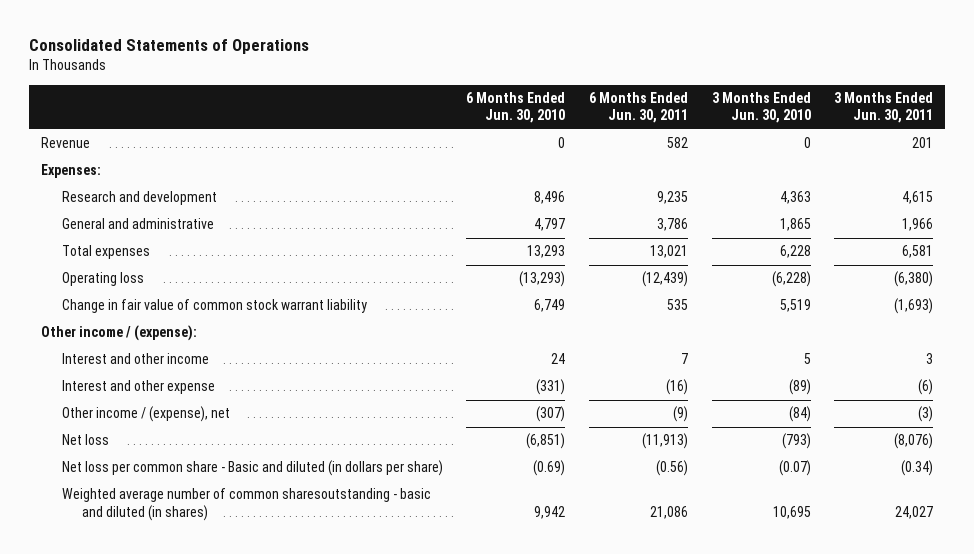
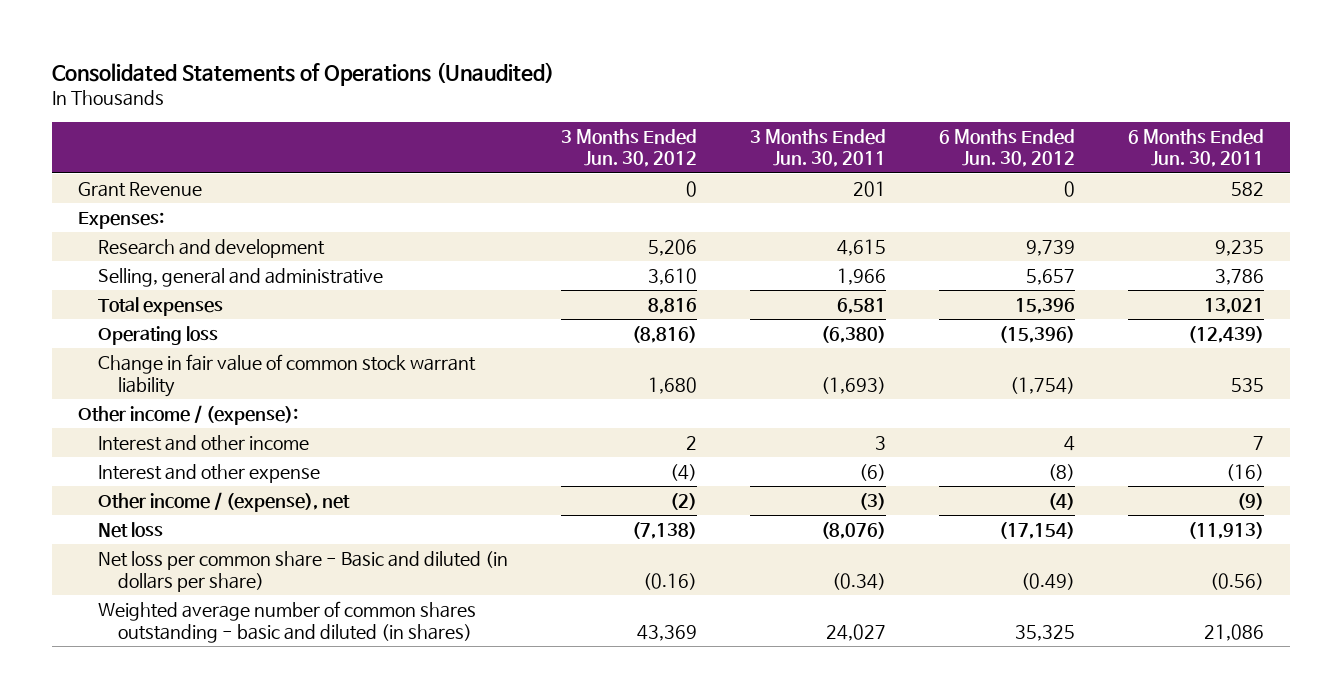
- Consolidated Statements of Operations
+ Consolidated Statements of Operations (Unaudited)
- | 6 Months Ended Jun. 30, 2010 | 6 Months Ended Jun. 30, 2011 | 3 Months Ended Jun. 30, 2010 | 3 Months Ended Jun. 30, 2011
+ | 3 Months Ended Jun. 30, 2012 | 3 Months Ended Jun. 30, 2011 | 6 Months Ended Jun. 30, 2012 | 6 Months Ended Jun. 30, 2011
- Revenue | 0 | 582 | 0 | 201
+ Grant Revenue | 0 | 201 | 0 | 582
- General and administrative | 4,797 | 3,786 | 1,865 | 1,966
+ Selling, general and administrative | 3,610 | 1,966 | 5,657 | 3,786
- Weighted average number of common sharesoutstanding - basic and diluted (in shares) | 9,942 | 21,086 | 10,695 | 24,027
+ Weighted average number of common shares outstanding - basic and diluted (in shares) | 43,369 | 24,027 | 35,325 | 21,086

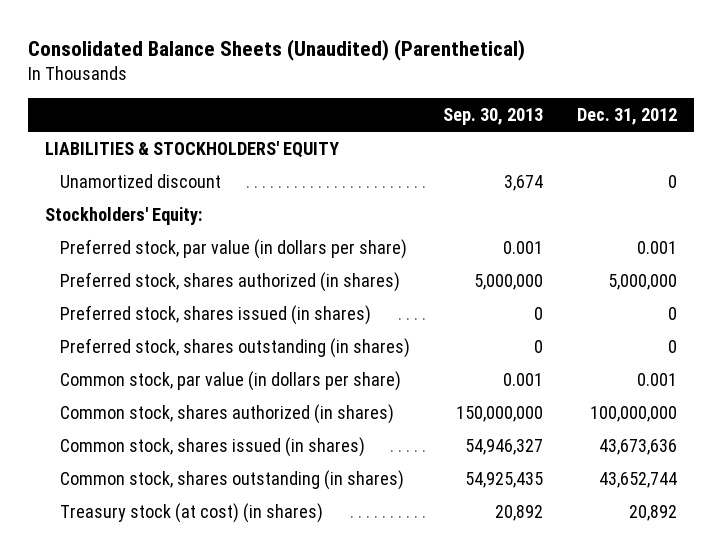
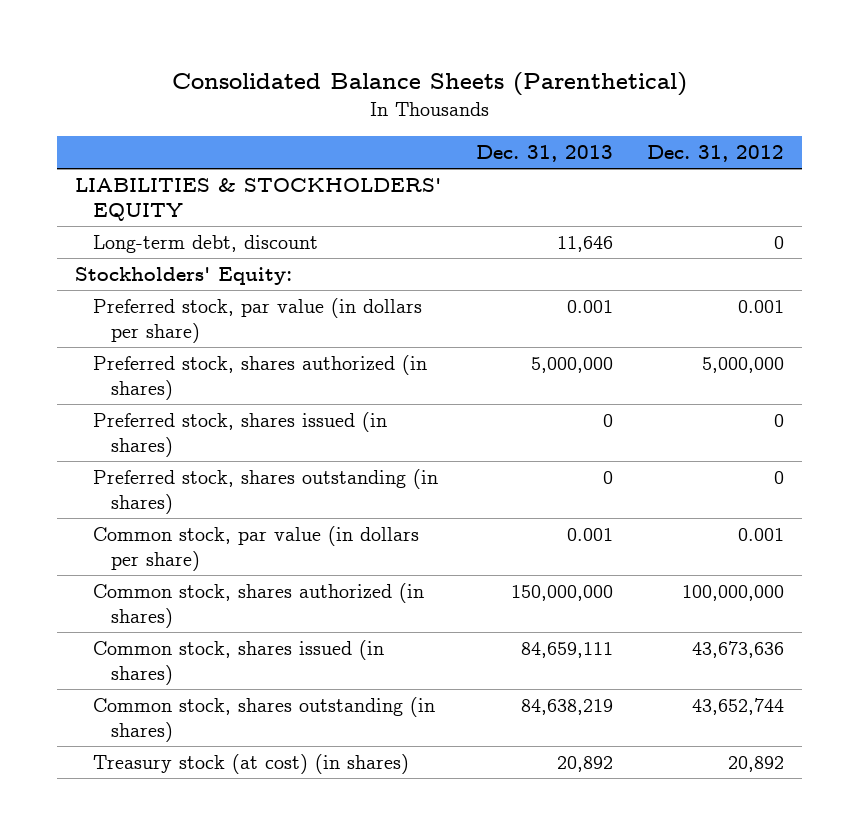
- Consolidated Balance Sheets (Unaudited) (Parenthetical)
+ Consolidated Balance Sheets (Parenthetical)
- | Sep. 30, 2013 | Dec. 31, 2012
+ | Dec. 31, 2013 | Dec. 31, 2012
- Unamortized discount | 3,674 | 0
+ Long-term debt, discount | 11,646 | 0

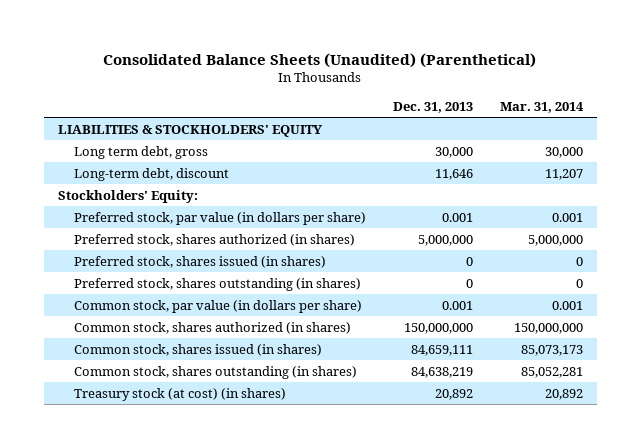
- Consolidated Balance Sheets (Parenthetical)
+ Consolidated Balance Sheets (Unaudited) (Parenthetical)
- | Dec. 31, 2013 | Dec. 31, 2012
+ | Dec. 31, 2013 | Mar. 31, 2014
+ Long term debt, gross | 30,000 | 30,000

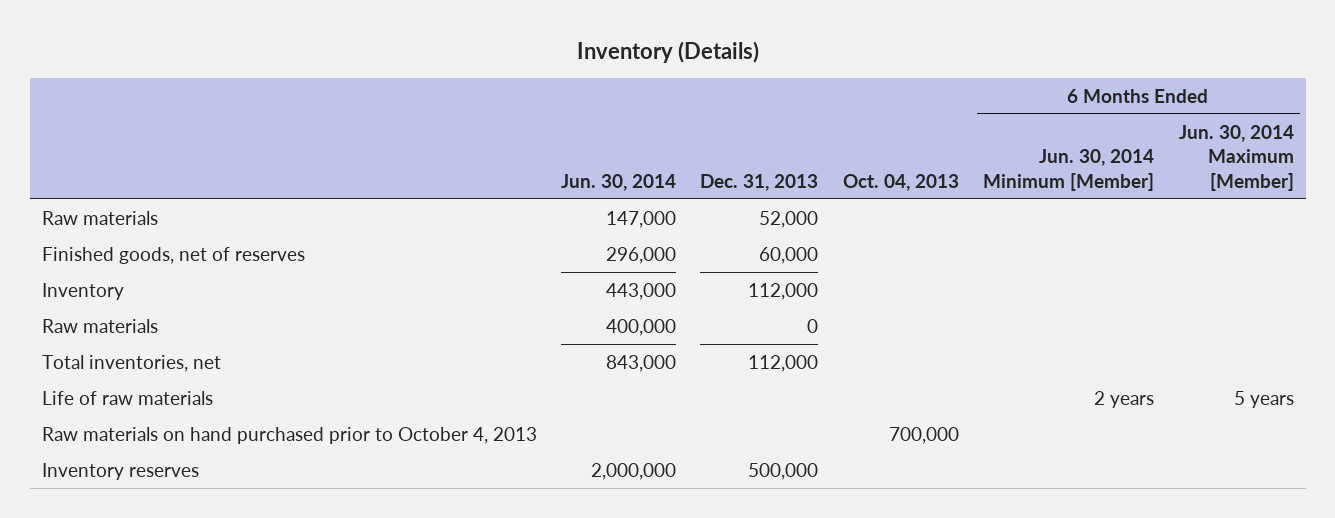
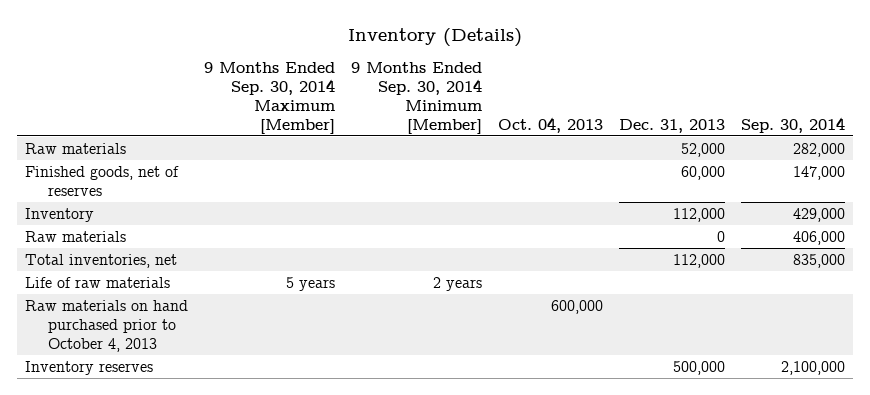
- | Jun. 30, 2014 | Dec. 31, 2013 | Oct. 04, 2013 | 6 Months Ended Jun. 30, 2014 Minimum [Member] | 6 Months Ended Jun. 30, 2014 Maximum [Member]
+ | 9 Months Ended Sep. 30, 2014 Maximum [Member] | 9 Months Ended Sep. 30, 2014 Minimum [Member] | Oct. 04, 2013 | Dec. 31, 2013 | Sep. 30, 2014
- Raw materials on hand purchased prior to October 4, 2013 | | | 700,000 | |
+ Raw materials on hand purchased prior to October 4, 2013 | | | 600,000 | |

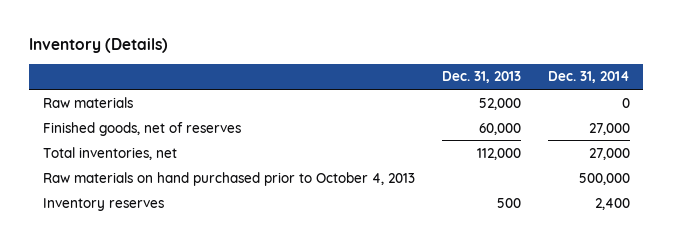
- | 9 Months Ended Sep. 30, 2014 Maximum [Member] | 9 Months Ended Sep. 30, 2014 Minimum [Member] | Oct. 04, 2013 | Dec. 31, 2013 | Sep. 30, 2014
+ | Dec. 31, 2013 | Dec. 31, 2014
- Inventory | | | | 112,000 | 429,000
- Raw materials | | | | 0 | 406,000
- Life of raw materials | 5 years | 2 years | | |
- Inventory reserves | | | | 500,000 | 2,100,000
+ Inventory reserves | 500 | 2,400

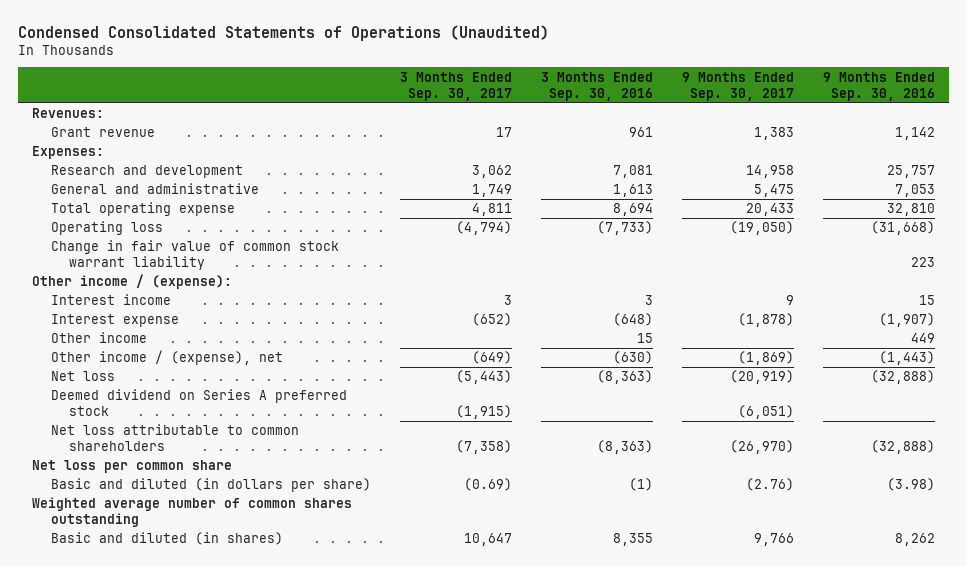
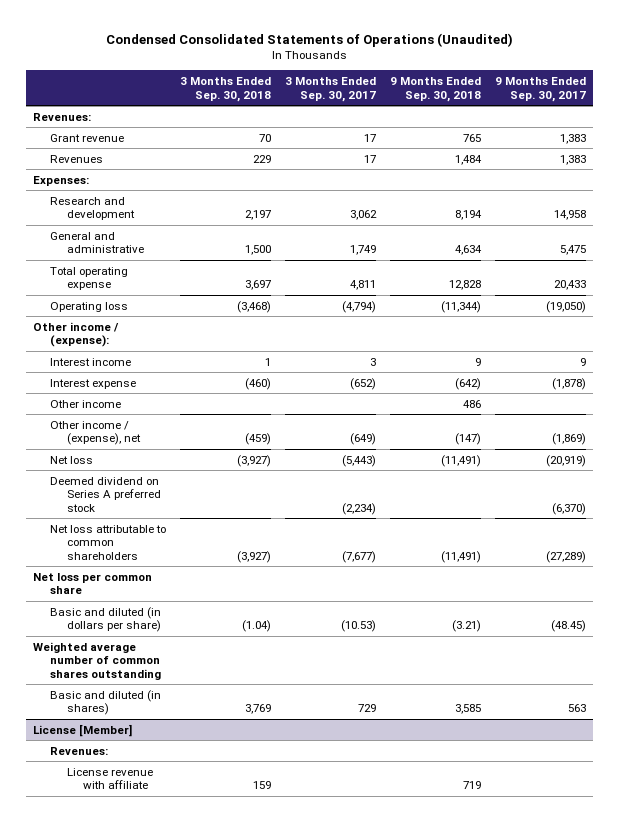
- | 3 Months Ended Sep. 30, 2017 | 3 Months Ended Sep. 30, 2016 | 9 Months Ended Sep. 30, 2017 | 9 Months Ended Sep. 30, 2016
+ | 3 Months Ended Sep. 30, 2018 | 3 Months Ended Sep. 30, 2017 | 9 Months Ended Sep. 30, 2018 | 9 Months Ended Sep. 30, 2017
+ Revenues | 229 | 17 | 1,484 | 1,383
- Change in fair value of common stock warrant liability | | | | 223
- Deemed dividend on Series A preferred stock | (1,915) | | (6,051) |
- Net loss attributable to common shareholders | (7,358) | (8,363) | (26,970) | (32,888)
+ Deemed dividend on Series A preferred stock | | (2,234) | | (6,370)
+ Net loss attributable to common shareholders | (3,927) | (7,677) | (11,491) | (27,289)
- Basic and diluted (in dollars per share) | (0.69) | (1) | (2.76) | (3.98)
+ Basic and diluted (in dollars per share) | (1.04) | (10.53) | (3.21) | (48.45)
- Basic and diluted (in shares) | 10,647 | 8,355 | 9,766 | 8,262
+ Basic and diluted (in shares) | 3,769 | 729 | 3,585 | 563
+ License [Member]
+ Revenues:
+ License revenue with affiliate | 159 | | 719 |

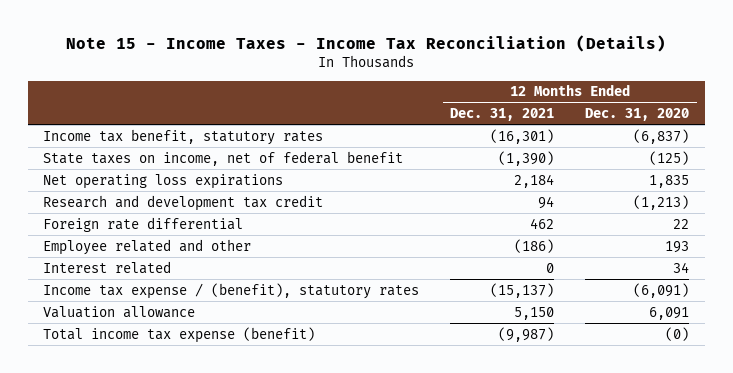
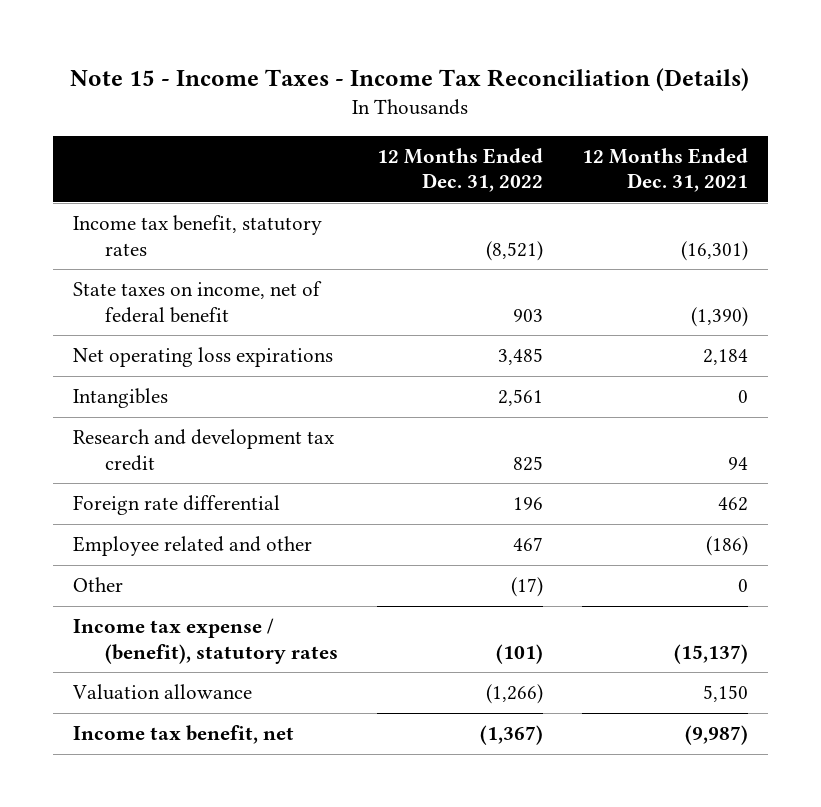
- | 12 Months Ended Dec. 31, 2021 | 12 Months Ended Dec. 31, 2020
+ | 12 Months Ended Dec. 31, 2022 | 12 Months Ended Dec. 31, 2021
+ Intangibles | 2,561 | 0
- Interest related | 0 | 34
+ Other | (17) | 0
- Total income tax expense (benefit) | (9,987) | (0)
+ Income tax benefit, net | (1,367) | (9,987)

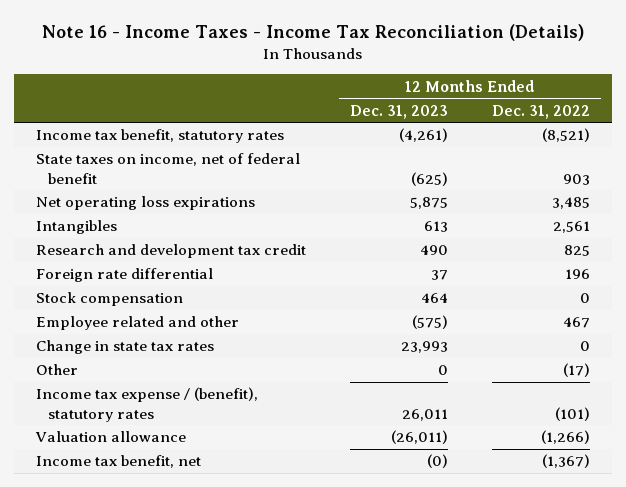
- Note 15 - Income Taxes - Income Tax Reconciliation (Details)
+ Note 16 - Income Taxes - Income Tax Reconciliation (Details)
- | 12 Months Ended Dec. 31, 2022 | 12 Months Ended Dec. 31, 2021
+ | 12 Months Ended Dec. 31, 2023 | 12 Months Ended Dec. 31, 2022
+ Stock compensation | 464 | 0
+ Change in state tax rates | 23,993 | 0

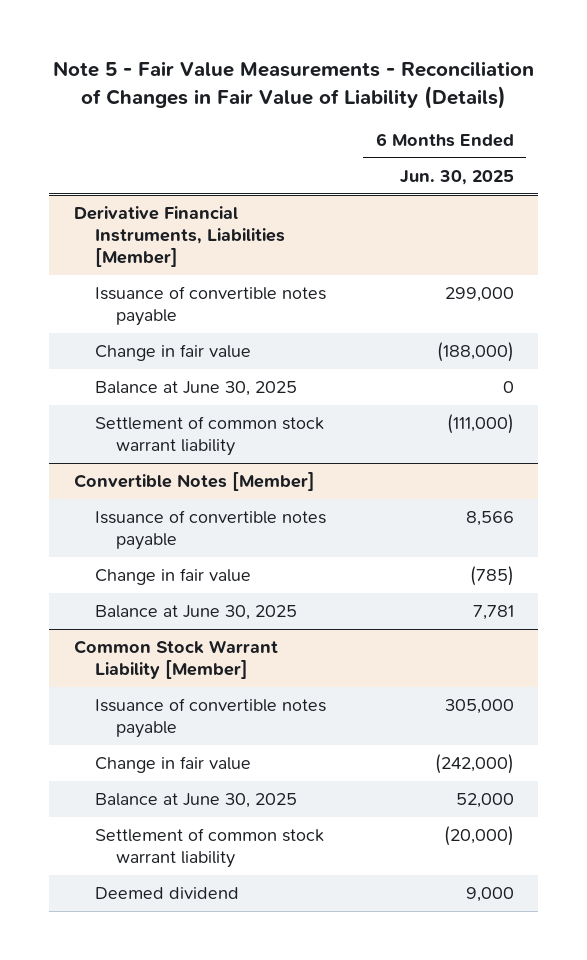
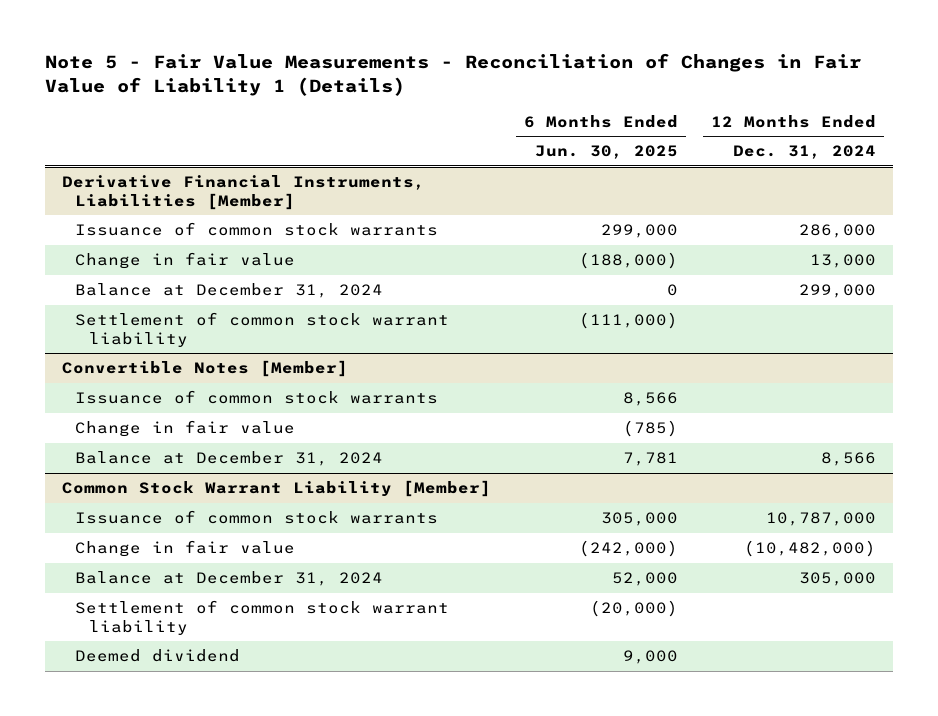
- Note 5 - Fair Value Measurements - Reconciliation of Changes in Fair Value of Liability (Details)
+ Note 5 - Fair Value Measurements - Reconciliation of Changes in Fair Value of Liability 1 (Details)
- | 6 Months Ended Jun. 30, 2025
+ | 6 Months Ended Jun. 30, 2025 | 12 Months Ended Dec. 31, 2024
@ Derivative Financial Instruments, Liabilities [Member]
- Issuance of convertible notes payable | 299,000
+ Issuance of common stock warrants | 299,000 | 286,000
- Balance at June 30, 2025 | 0
+ Balance at December 31, 2024 | 0 | 299,000
@ Convertible Notes [Member]
- Issuance of convertible notes payable | 8,566
+ Issuance of common stock warrants | 8,566 |
- Balance at June 30, 2025 | 7,781
+ Balance at December 31, 2024 | 7,781 | 8,566
@ Common Stock Warrant Liability [Member]
- Issuance of convertible notes payable | 305,000
+ Issuance of common stock warrants | 305,000 | 10,787,000
- Balance at June 30, 2025 | 52,000
+ Balance at December 31, 2024 | 52,000 | 305,000

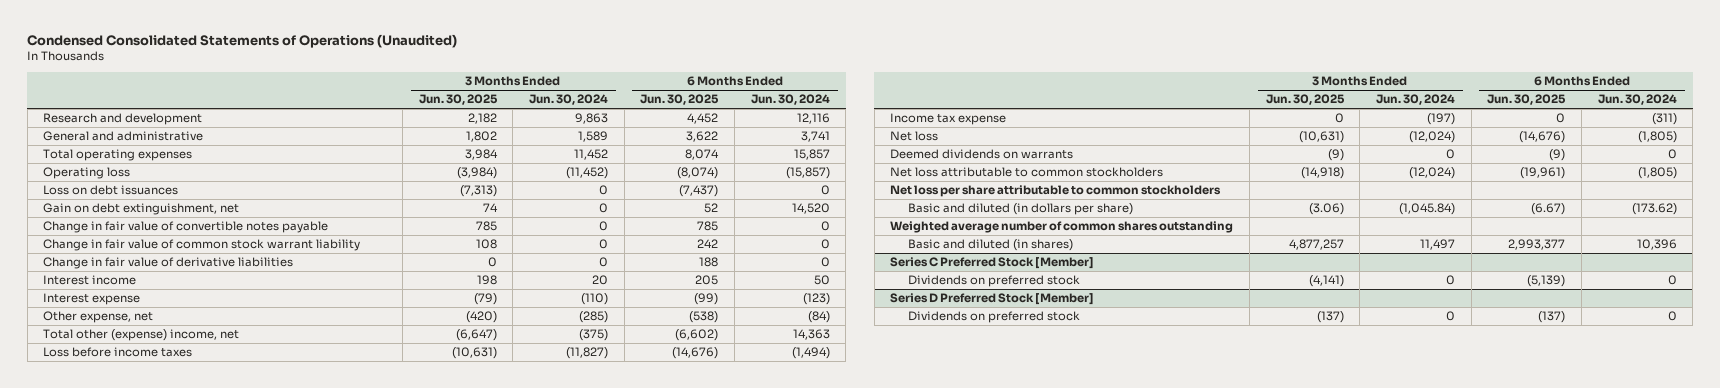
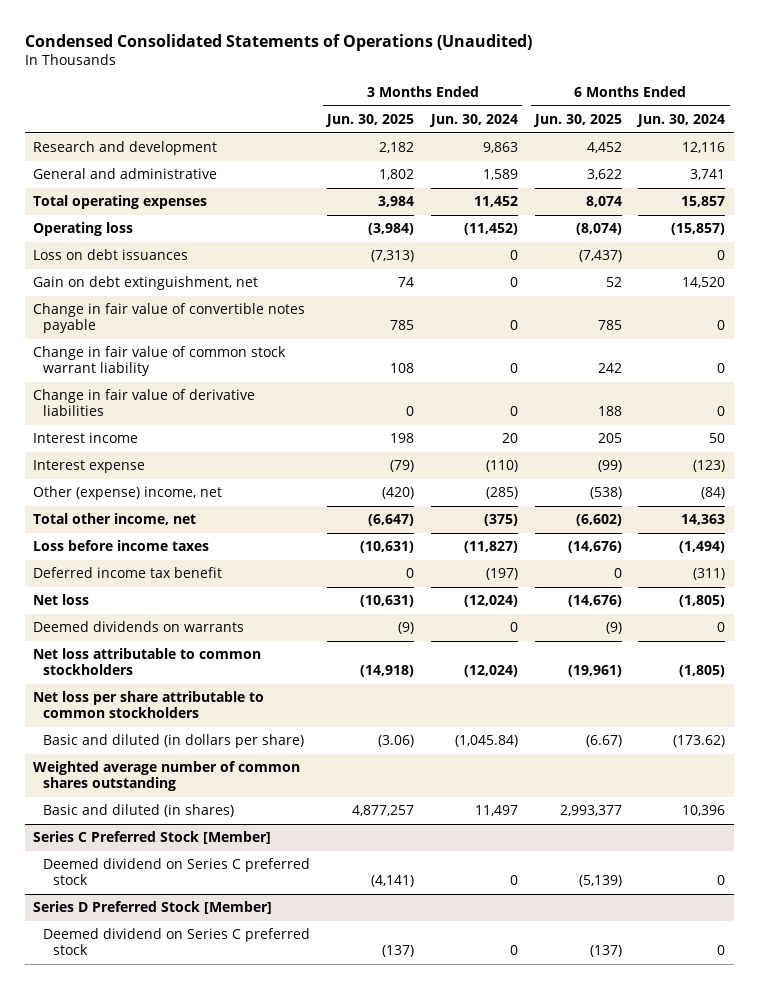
- Other expense, net | (420) | (285) | (538) | (84)
- Total other (expense) income, net | (6,647) | (375) | (6,602) | 14,363
+ Other (expense) income, net | (420) | (285) | (538) | (84)
+ Total other income, net | (6,647) | (375) | (6,602) | 14,363
- Income tax expense | 0 | (197) | 0 | (311)
+ Deferred income tax benefit | 0 | (197) | 0 | (311)
@ Series C Preferred Stock [Member]
- Dividends on preferred stock | (4,141) | 0 | (5,139) | 0
+ Deemed dividend on Series C preferred stock | (4,141) | 0 | (5,139) | 0
@ Series D Preferred Stock [Member]
- Dividends on preferred stock | (137) | 0 | (137) | 0
+ Deemed dividend on Series C preferred stock | (137) | 0 | (137) | 0

